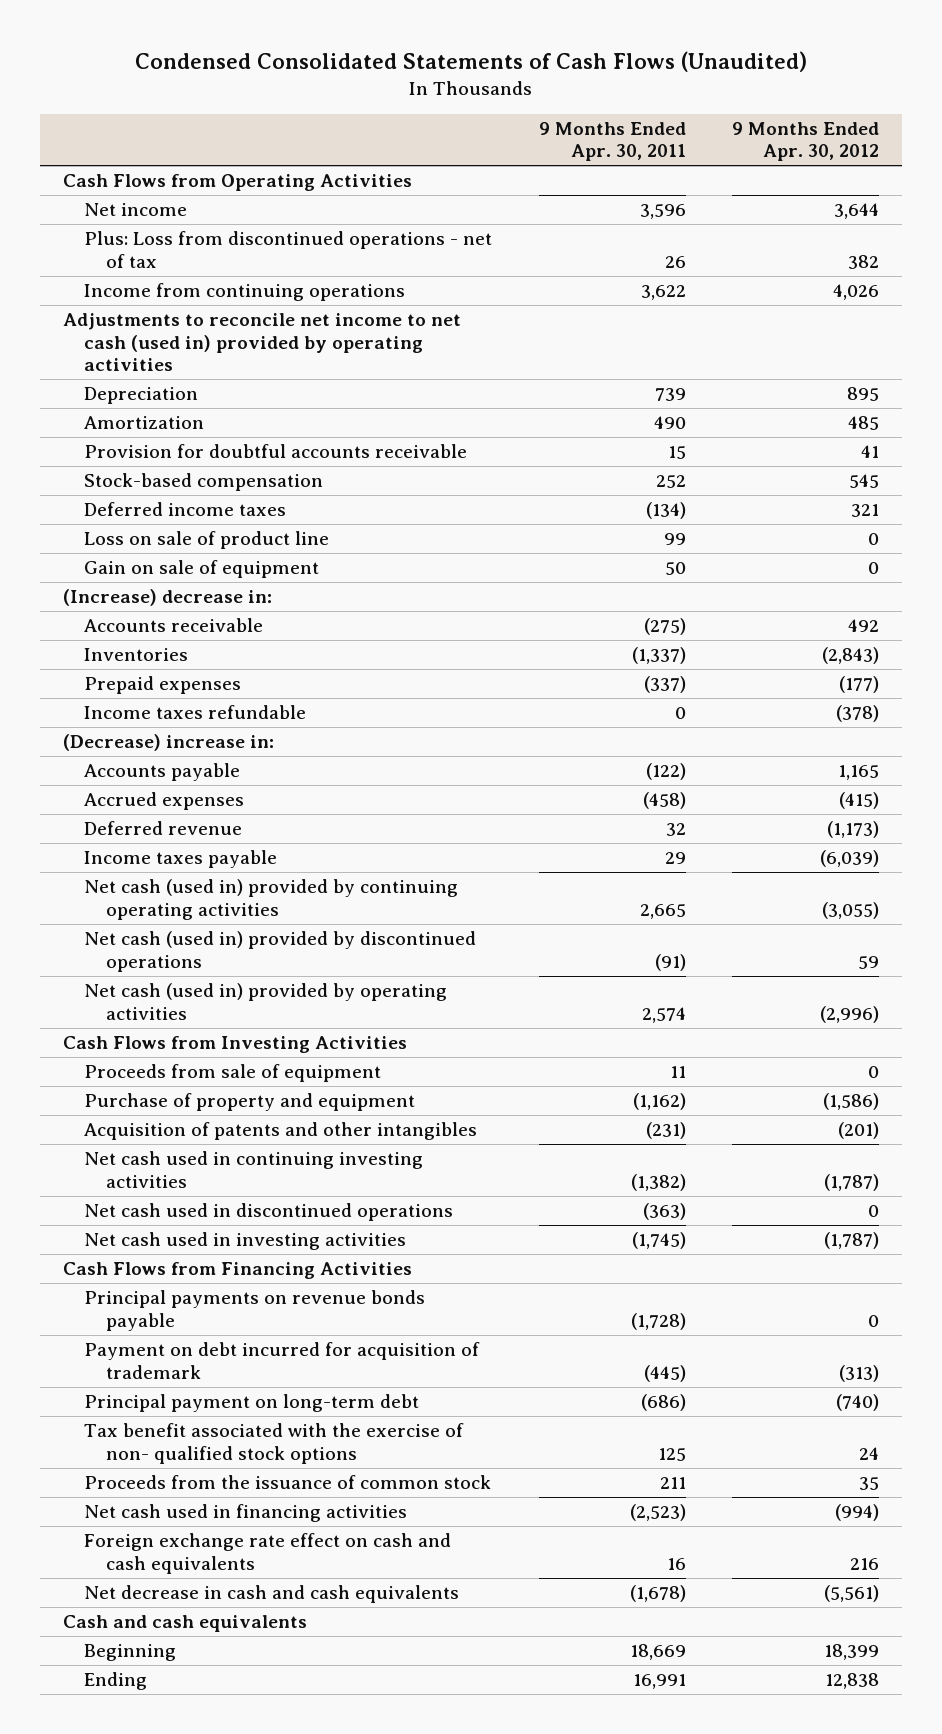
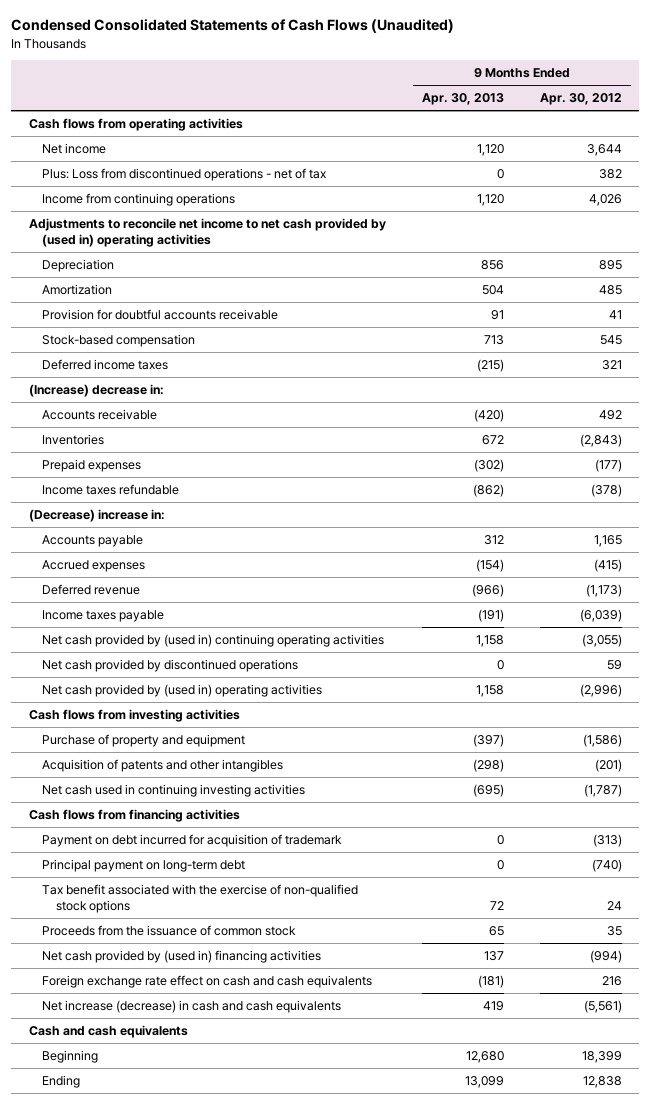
- | 9 Months Ended Apr. 30, 2011 | 9 Months Ended Apr. 30, 2012
+ | 9 Months Ended Apr. 30, 2013 | 9 Months Ended Apr. 30, 2012
- Cash Flows from Operating Activities
+ Cash flows from operating activities
- Adjustments to reconcile net income to net cash (used in) provided by operating activities
+ Adjustments to reconcile net income to net cash provided by (used in) operating activities
- Loss on sale of product line | 99 | 0
- Gain on sale of equipment | 50 | 0
- Net cash (used in) provided by continuing operating activities | 2,665 | (3,055)
- Net cash (used in) provided by discontinued operations | (91) | 59
- Net cash (used in) provided by operating activities | 2,574 | (2,996)
- Cash Flows from Investing Activities
- Proceeds from sale of equipment | 11 | 0
+ Net cash provided by (used in) continuing operating activities | 1,158 | (3,055)
+ Net cash provided by discontinued operations | 0 | 59
+ Net cash provided by (used in) operating activities | 1,158 | (2,996)
+ Cash flows from investing activities
- Net cash used in discontinued operations | (363) | 0
- Net cash used in investing activities | (1,745) | (1,787)
- Cash Flows from Financing Activities
- Principal payments on revenue bonds payable | (1,728) | 0
+ Cash flows from financing activities
- Tax benefit associated with the exercise of non- qualified stock options | 125 | 24
+ Tax benefit associated with the exercise of non-qualified stock options | 72 | 24
- Net cash used in financing activities | (2,523) | (994)
+ Net cash provided by (used in) financing activities | 137 | (994)
- Net decrease in cash and cash equivalents | (1,678) | (5,561)
+ Net increase (decrease) in cash and cash equivalents | 419 | (5,561)

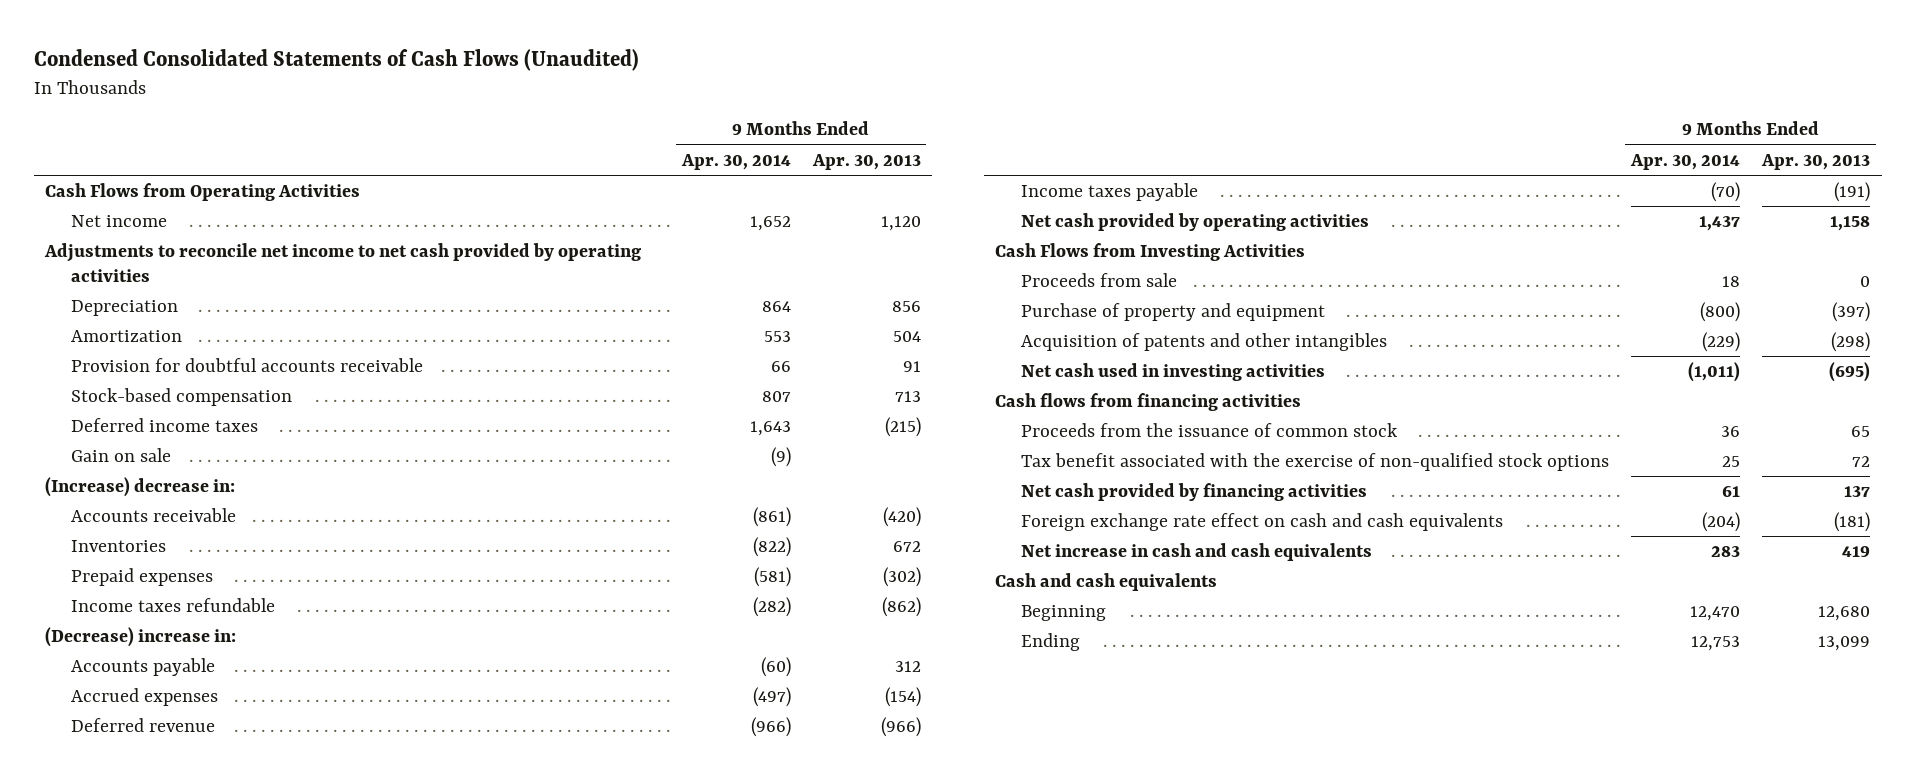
- | 9 Months Ended Apr. 30, 2013 | 9 Months Ended Apr. 30, 2012
+ | 9 Months Ended Apr. 30, 2014 | 9 Months Ended Apr. 30, 2013
- Cash flows from operating activities
+ Cash Flows from Operating Activities
- Plus: Loss from discontinued operations - net of tax | 0 | 382
- Income from continuing operations | 1,120 | 4,026
- Adjustments to reconcile net income to net cash provided by (used in) operating activities
+ Adjustments to reconcile net income to net cash provided by operating activities
+ Gain on sale | (9) |
- Net cash provided by (used in) continuing operating activities | 1,158 | (3,055)
- Net cash provided by discontinued operations | 0 | 59
- Net cash provided by (used in) operating activities | 1,158 | (2,996)
- Cash flows from investing activities
+ Net cash provided by operating activities | 1,437 | 1,158
+ Cash Flows from Investing Activities
+ Proceeds from sale | 18 | 0
- Net cash used in continuing investing activities | (695) | (1,787)
+ Net cash used in investing activities | (1,011) | (695)
- Payment on debt incurred for acquisition of trademark | 0 | (313)
- Principal payment on long-term debt | 0 | (740)
- Net cash provided by (used in) financing activities | 137 | (994)
moved down: Tax benefit associated with the exercise of non-qualified stock options | 25 | 72
+ Net cash provided by financing activities | 61 | 137
- Net increase (decrease) in cash and cash equivalents | 419 | (5,561)
+ Net increase in cash and cash equivalents | 283 | 419

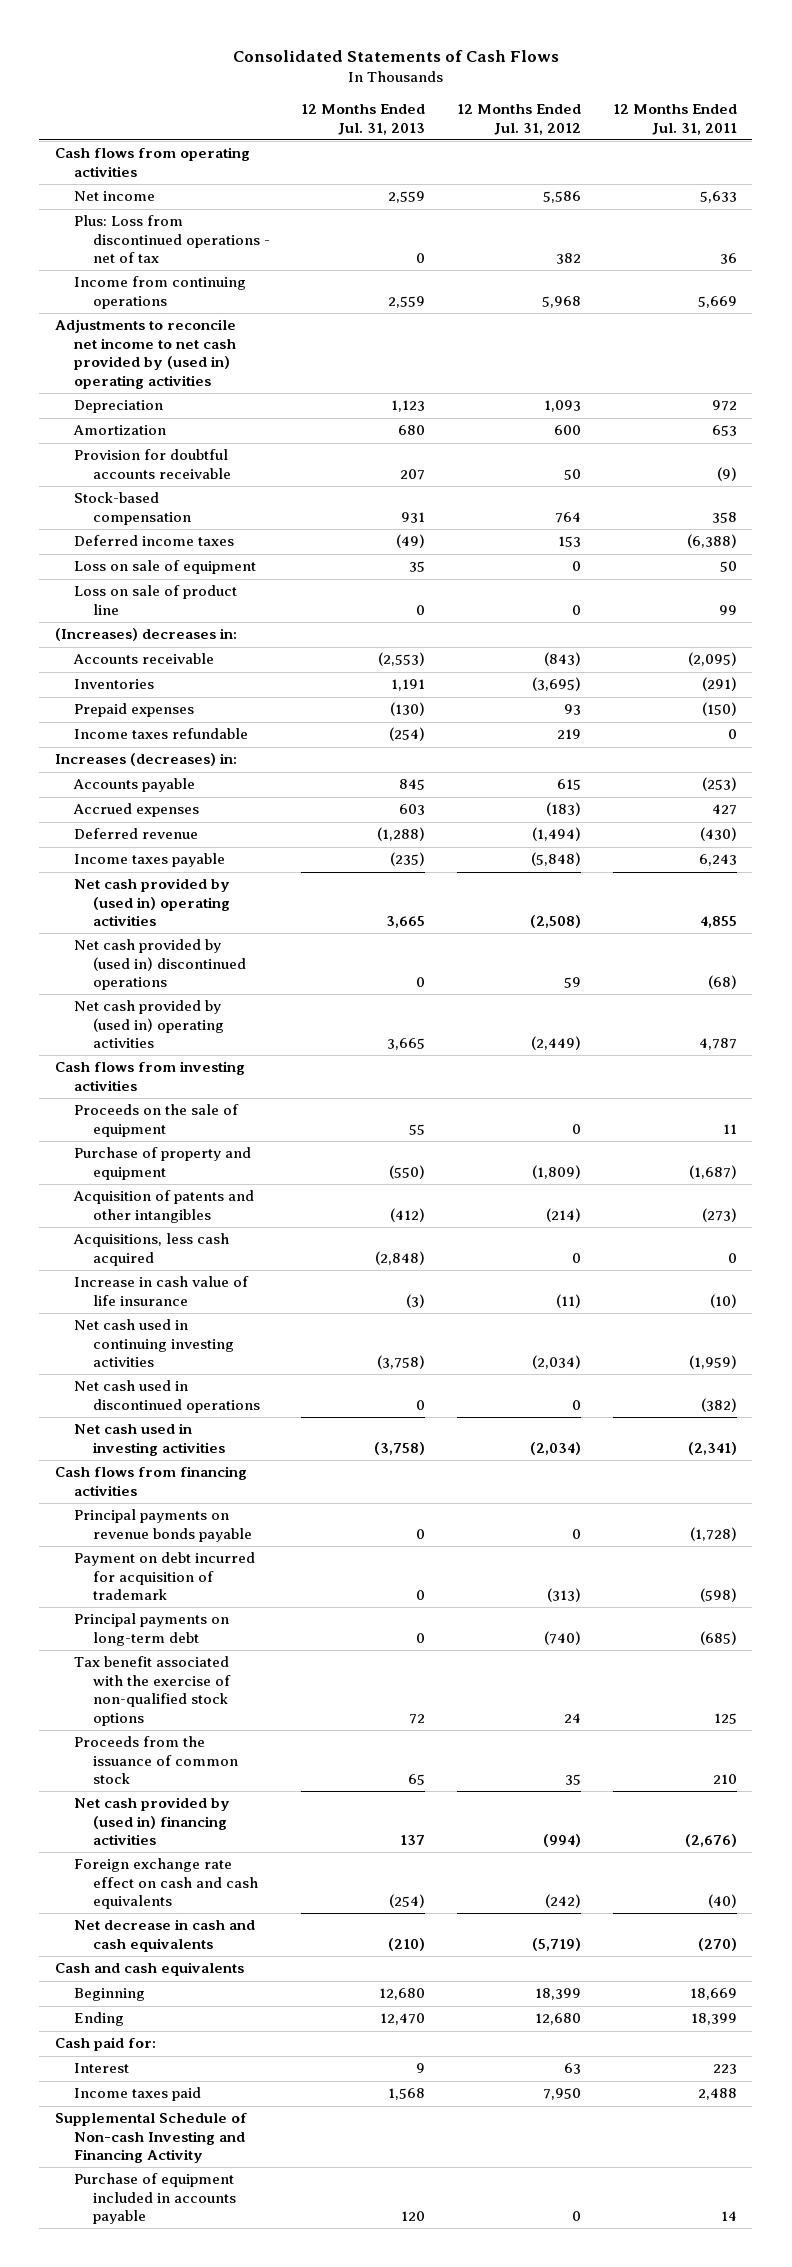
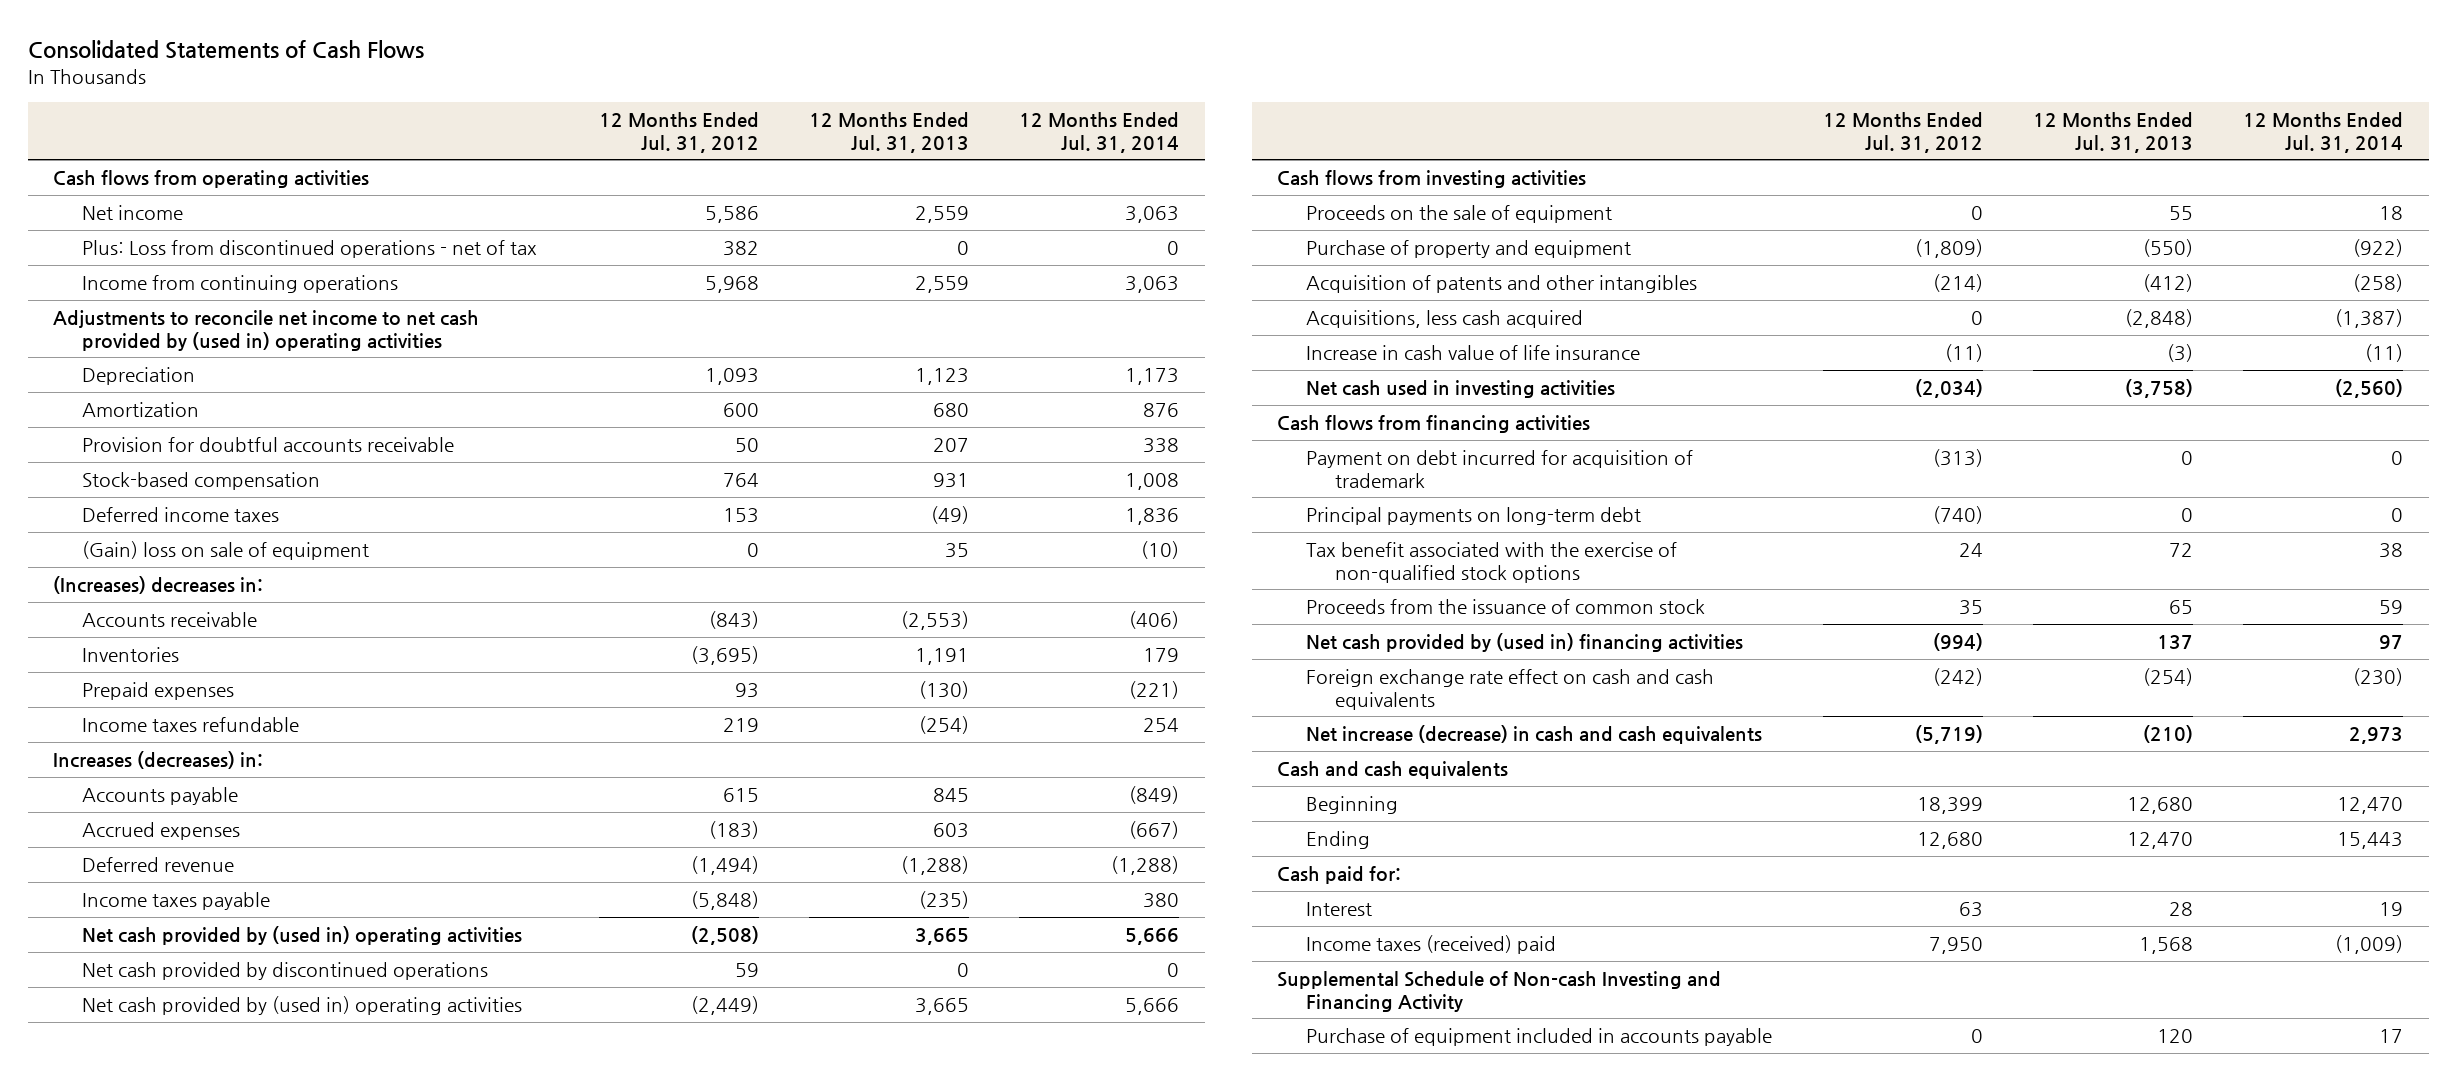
- | 12 Months Ended Jul. 31, 2013 | 12 Months Ended Jul. 31, 2012 | 12 Months Ended Jul. 31, 2011
+ | 12 Months Ended Jul. 31, 2012 | 12 Months Ended Jul. 31, 2013 | 12 Months Ended Jul. 31, 2014
- Loss on sale of equipment | 35 | 0 | 50
- Loss on sale of product line | 0 | 0 | 99
+ (Gain) loss on sale of equipment | 0 | 35 | (10)
- Net cash provided by (used in) discontinued operations | 0 | 59 | (68)
+ Net cash provided by discontinued operations | 59 | 0 | 0
- Net cash used in continuing investing activities | (3,758) | (2,034) | (1,959)
- Net cash used in discontinued operations | 0 | 0 | (382)
- Principal payments on revenue bonds payable | 0 | 0 | (1,728)
- Net decrease in cash and cash equivalents | (210) | (5,719) | (270)
+ Net increase (decrease) in cash and cash equivalents | (5,719) | (210) | 2,973
- Interest | 9 | 63 | 223
- Income taxes paid | 1,568 | 7,950 | 2,488
+ Interest | 63 | 28 | 19
+ Income taxes (received) paid | 7,950 | 1,568 | (1,009)

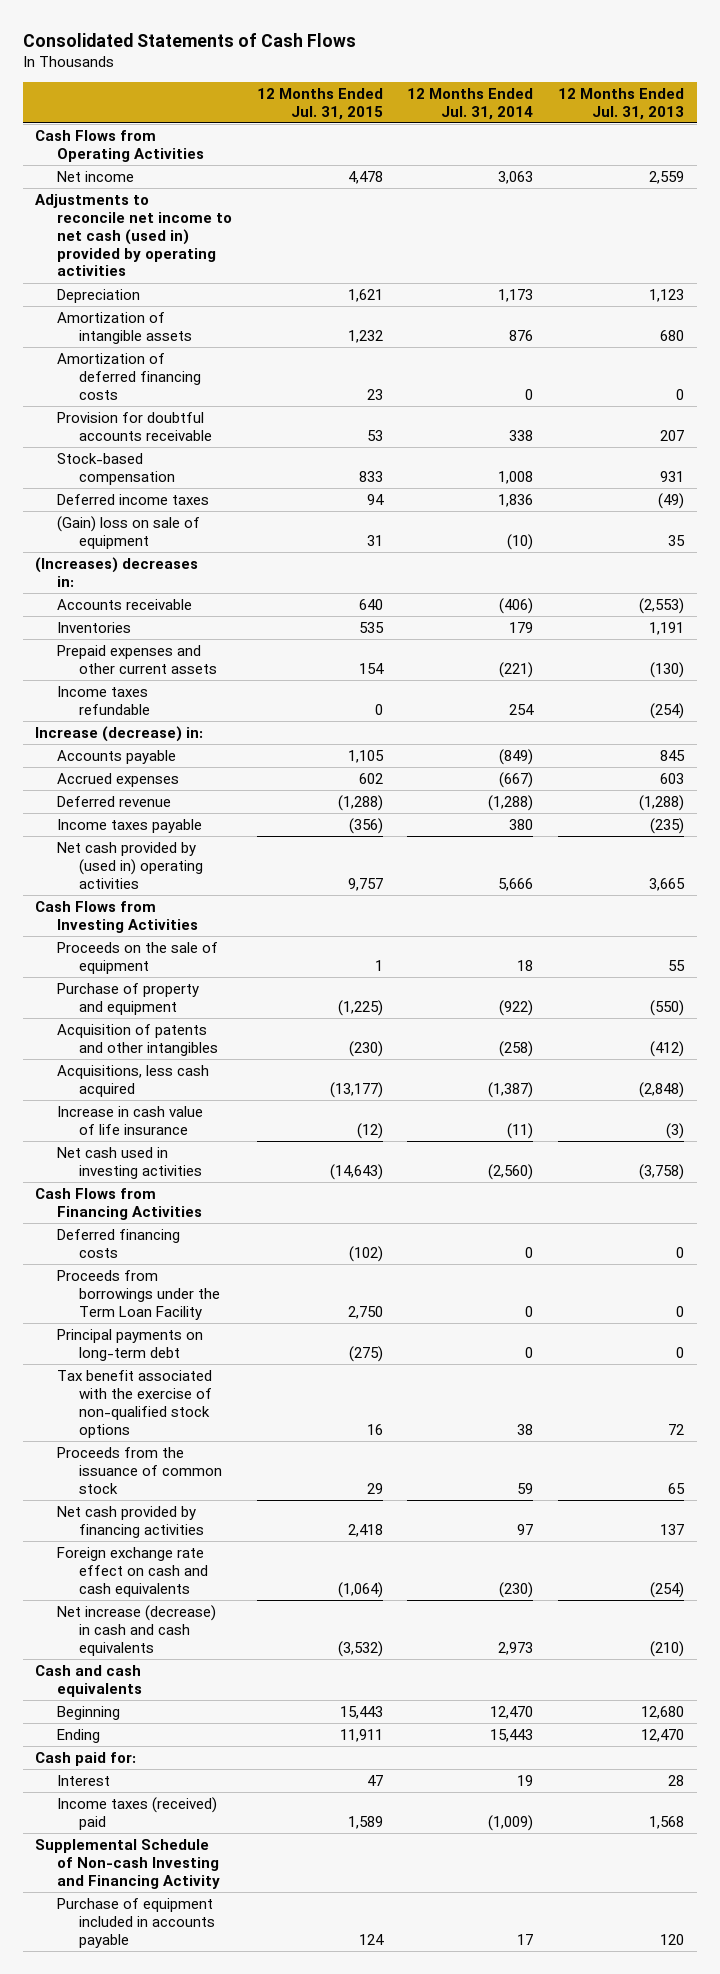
- | 12 Months Ended Jul. 31, 2012 | 12 Months Ended Jul. 31, 2013 | 12 Months Ended Jul. 31, 2014
+ | 12 Months Ended Jul. 31, 2015 | 12 Months Ended Jul. 31, 2014 | 12 Months Ended Jul. 31, 2013
- Cash flows from operating activities
+ Cash Flows from Operating Activities
- Plus: Loss from discontinued operations - net of tax | 382 | 0 | 0
- Income from continuing operations | 5,968 | 2,559 | 3,063
- Adjustments to reconcile net income to net cash provided by (used in) operating activities
+ Adjustments to reconcile net income to net cash (used in) provided by operating activities
- Amortization | 600 | 680 | 876
+ Amortization of intangible assets | 1,232 | 876 | 680
+ Amortization of deferred financing costs | 23 | 0 | 0
- Prepaid expenses | 93 | (130) | (221)
+ Prepaid expenses and other current assets | 154 | (221) | (130)
- Increases (decreases) in:
+ Increase (decrease) in:
- Net cash provided by discontinued operations | 59 | 0 | 0
- Net cash provided by (used in) operating activities | (2,449) | 3,665 | 5,666
- Cash flows from investing activities
+ Cash Flows from Investing Activities
- Cash flows from financing activities
- Payment on debt incurred for acquisition of trademark | (313) | 0 | 0
+ Cash Flows from Financing Activities
+ Deferred financing costs | (102) | 0 | 0
+ Proceeds from borrowings under the Term Loan Facility | 2,750 | 0 | 0
- Net cash provided by (used in) financing activities | (994) | 137 | 97
+ Net cash provided by financing activities | 2,418 | 97 | 137

